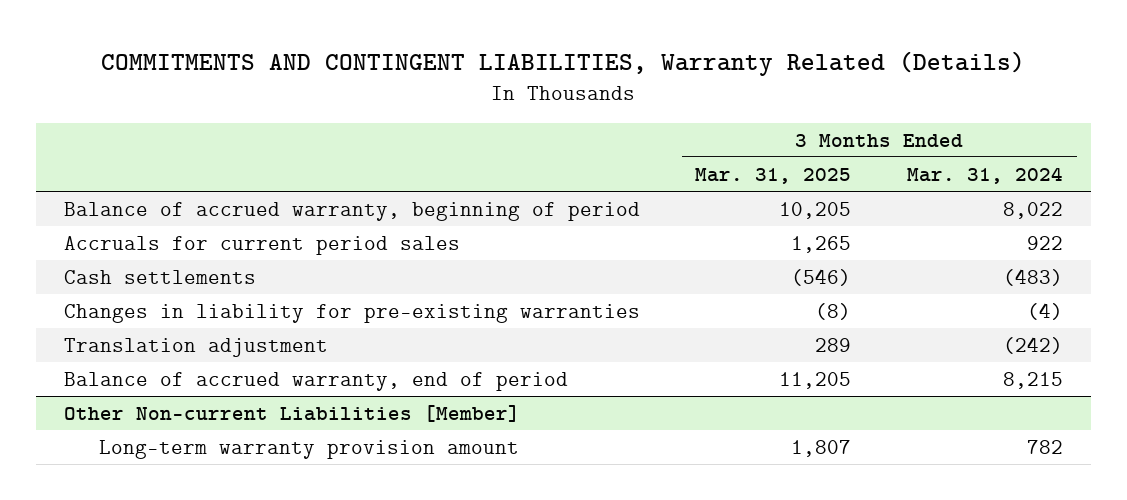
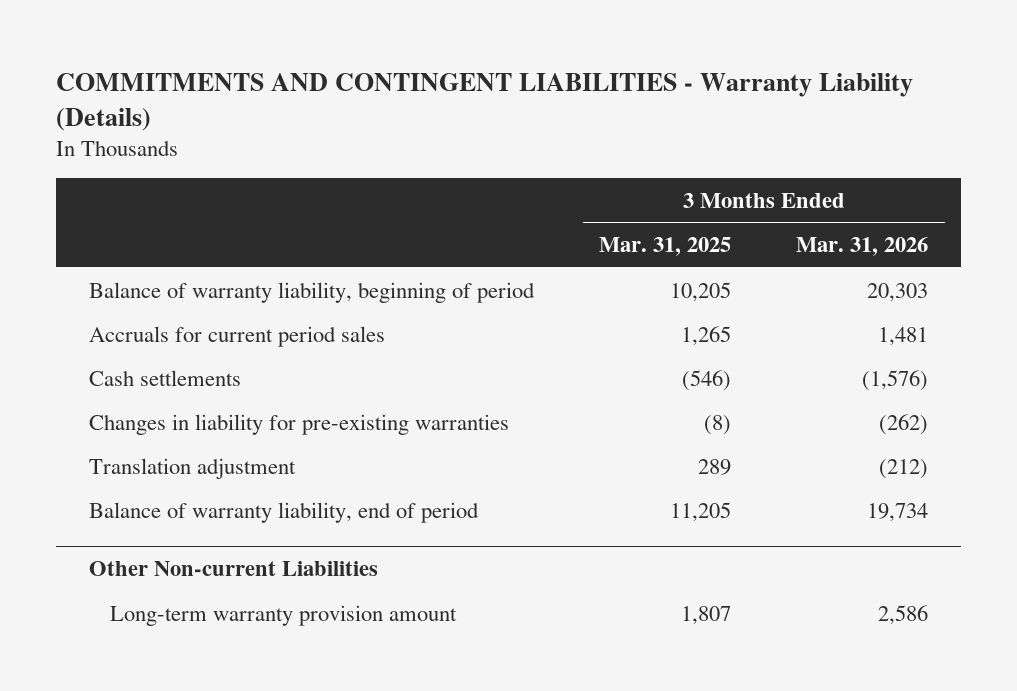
- COMMITMENTS AND CONTINGENT LIABILITIES, Warranty Related (Details)
+ COMMITMENTS AND CONTINGENT LIABILITIES - Warranty Liability (Details)
- | 3 Months Ended Mar. 31, 2025 | 3 Months Ended Mar. 31, 2024
+ | 3 Months Ended Mar. 31, 2025 | 3 Months Ended Mar. 31, 2026
- Balance of accrued warranty, beginning of period | 10,205 | 8,022
+ Balance of warranty liability, beginning of period | 10,205 | 20,303
- Balance of accrued warranty, end of period | 11,205 | 8,215
- Other Non-current Liabilities [Member]
+ Balance of warranty liability, end of period | 11,205 | 19,734
+ Other Non-current Liabilities

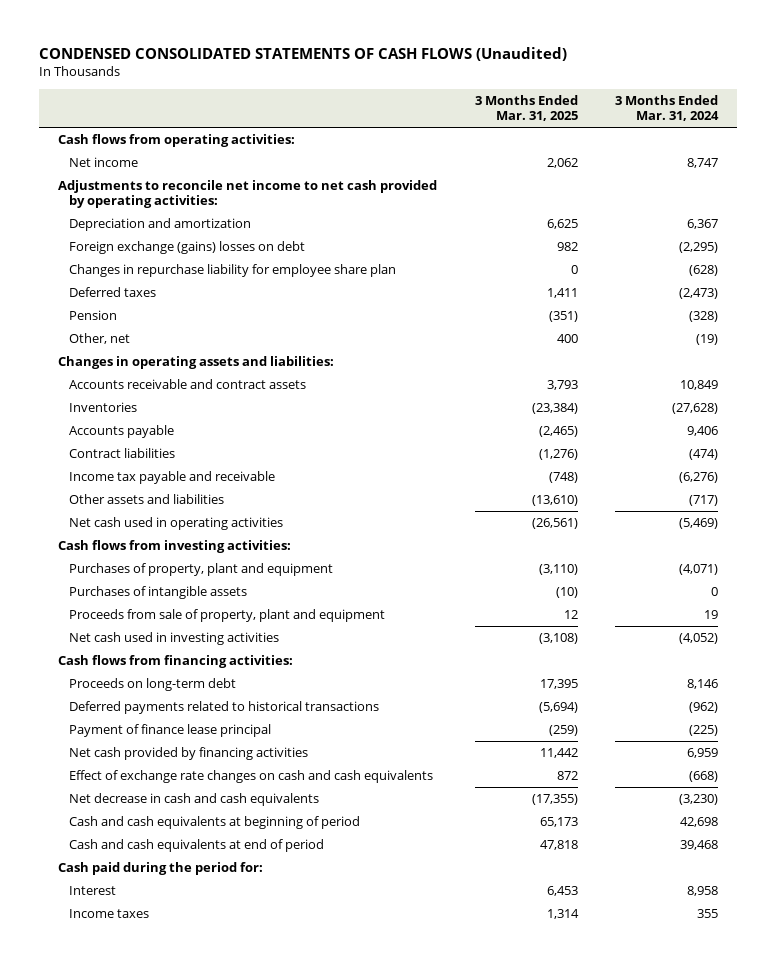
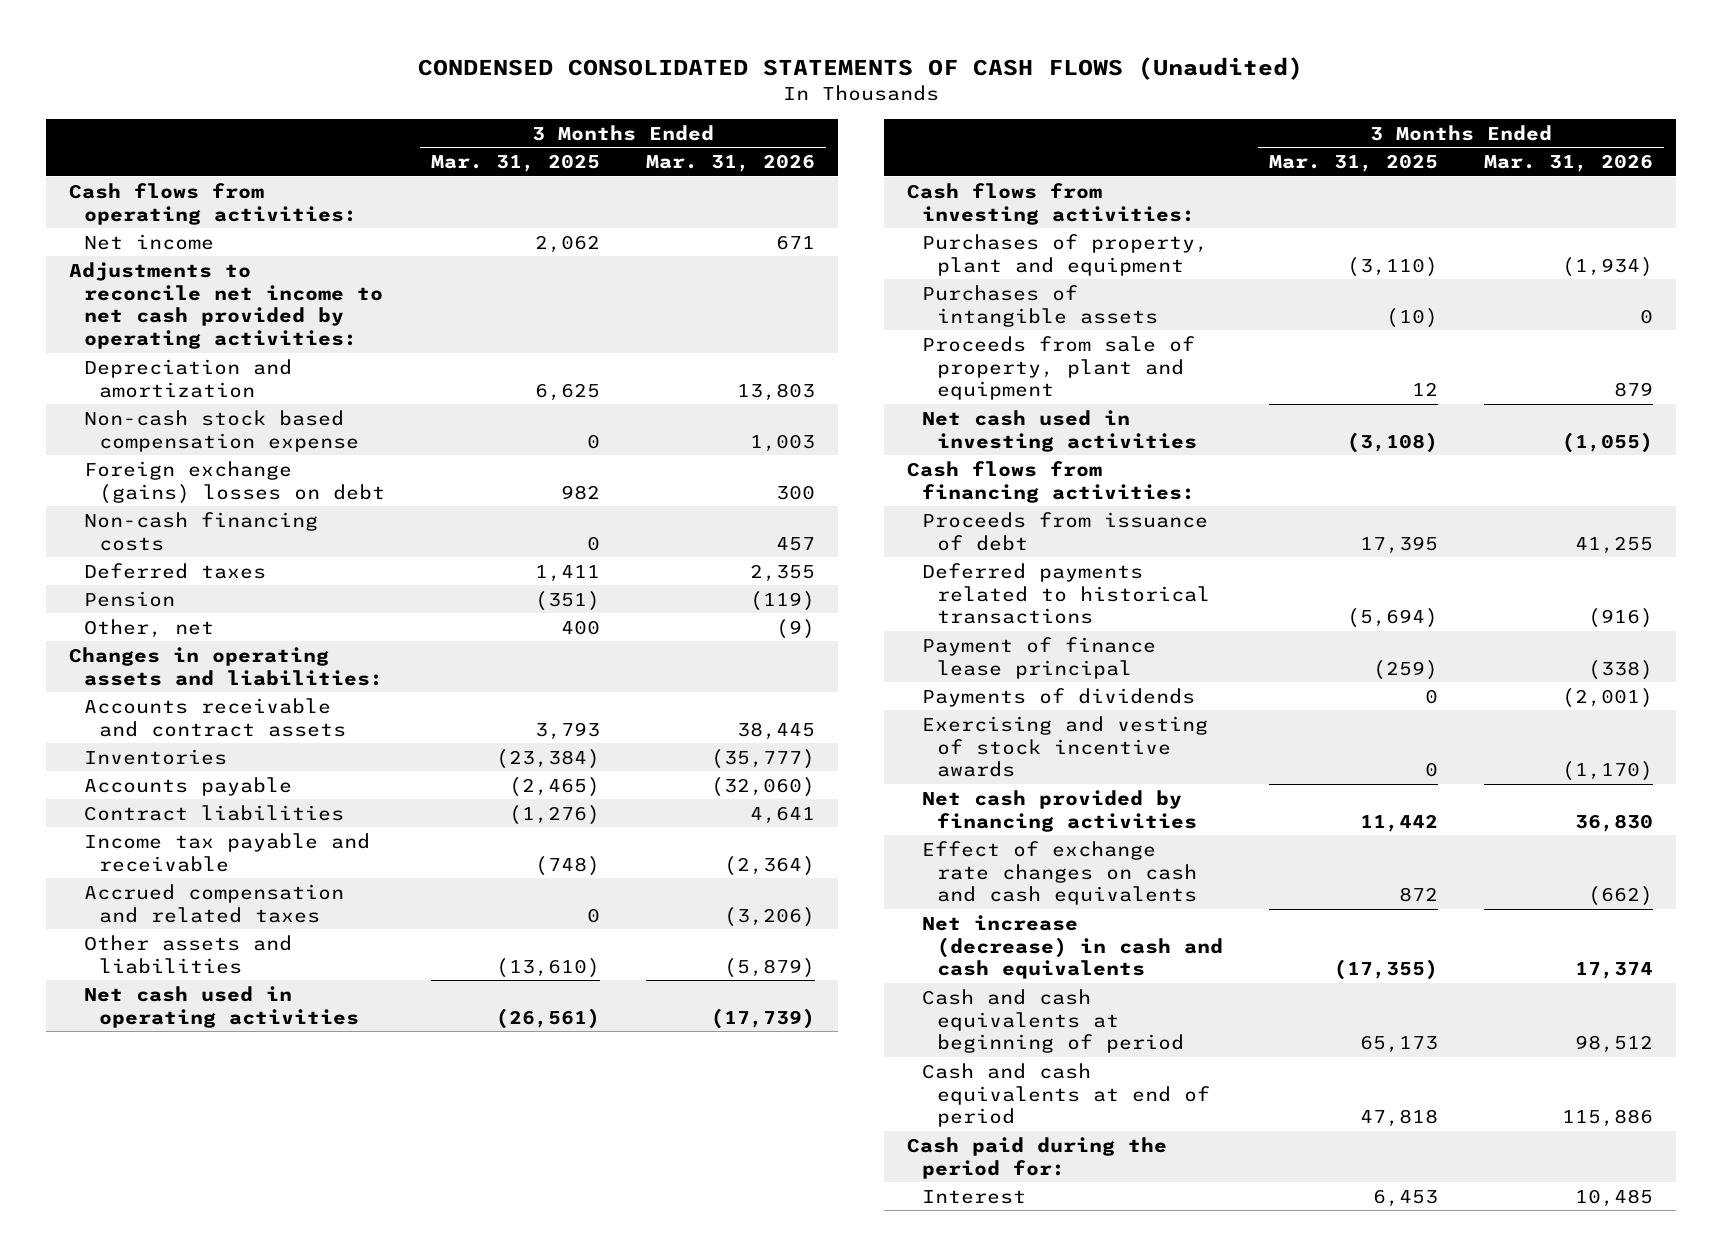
- | 3 Months Ended Mar. 31, 2025 | 3 Months Ended Mar. 31, 2024
+ | 3 Months Ended Mar. 31, 2025 | 3 Months Ended Mar. 31, 2026
+ Non-cash stock based compensation expense | 0 | 1,003
- Changes in repurchase liability for employee share plan | 0 | (628)
+ Non-cash financing costs | 0 | 457
+ Accrued compensation and related taxes | 0 | (3,206)
- Proceeds on long-term debt | 17,395 | 8,146
+ Proceeds from issuance of debt | 17,395 | 41,255
+ Payments of dividends | 0 | (2,001)
+ Exercising and vesting of stock incentive awards | 0 | (1,170)
- Net decrease in cash and cash equivalents | (17,355) | (3,230)
+ Net increase (decrease) in cash and cash equivalents | (17,355) | 17,374
- Income taxes | 1,314 | 355

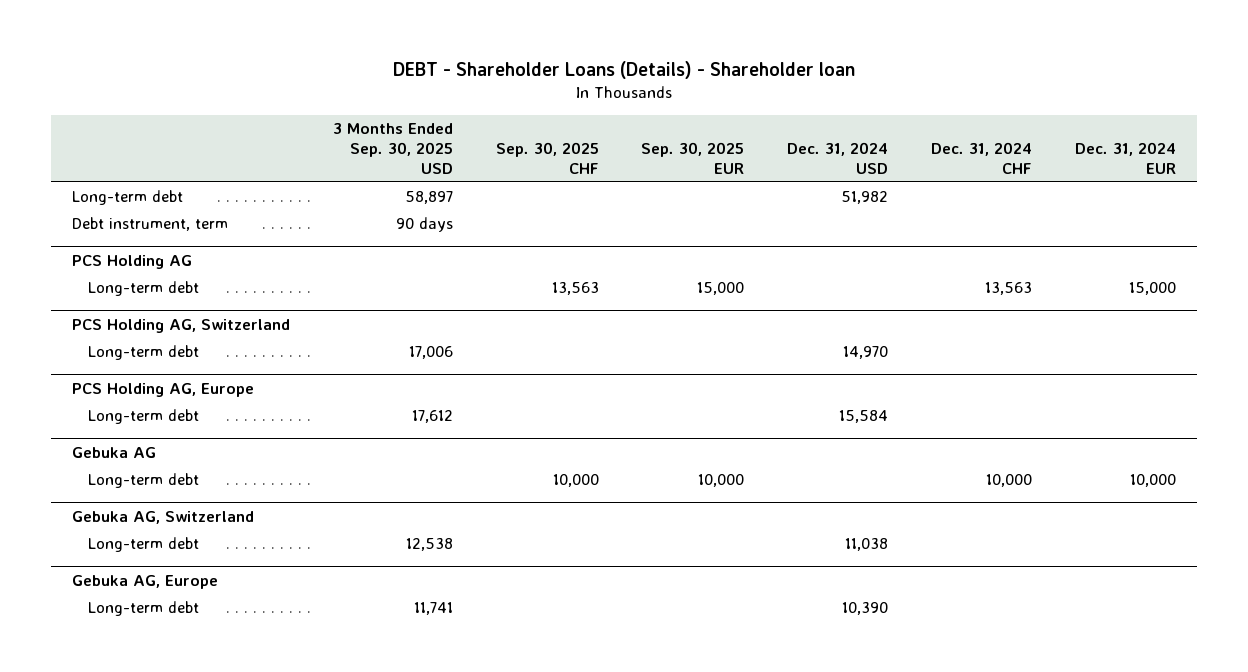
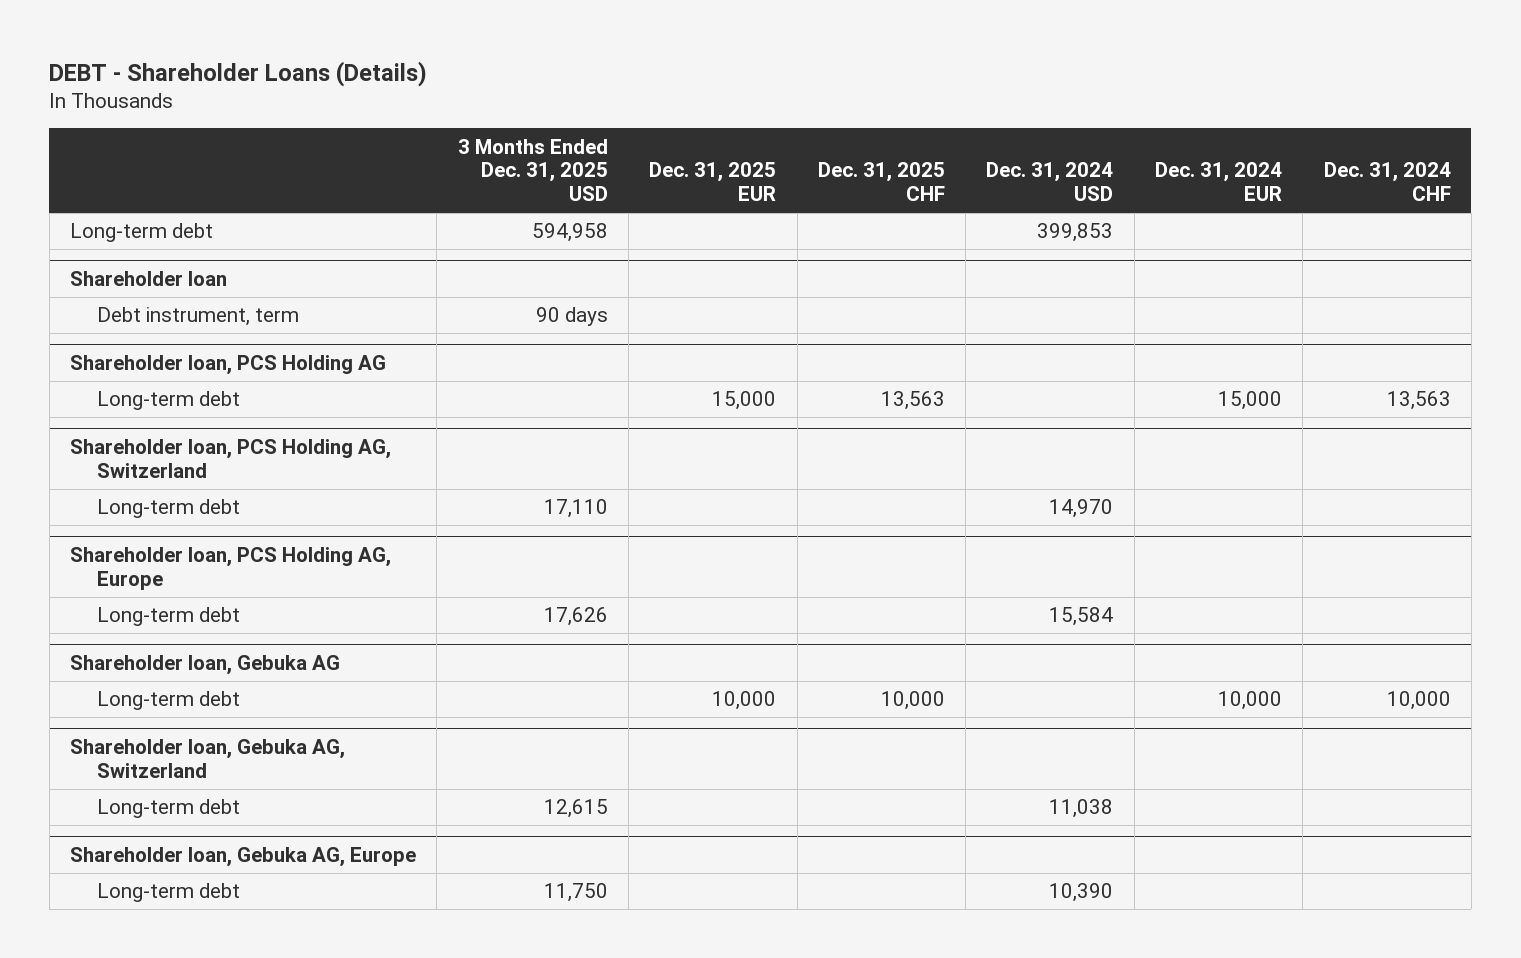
- DEBT - Shareholder Loans (Details) - Shareholder loan
+ DEBT - Shareholder Loans (Details)
- | 3 Months Ended Sep. 30, 2025 USD | Sep. 30, 2025 CHF | Sep. 30, 2025 EUR | Dec. 31, 2024 USD | Dec. 31, 2024 CHF | Dec. 31, 2024 EUR
+ | 3 Months Ended Dec. 31, 2025 USD | Dec. 31, 2025 EUR | Dec. 31, 2025 CHF | Dec. 31, 2024 USD | Dec. 31, 2024 EUR | Dec. 31, 2024 CHF
- Long-term debt | 58,897 | | | 51,982 | |
+ Long-term debt | 594,958 | | | 399,853 | |
+ Shareholder loan
- PCS Holding AG
+ Shareholder loan, PCS Holding AG
- PCS Holding AG, Switzerland
+ Shareholder loan, PCS Holding AG, Switzerland
- PCS Holding AG, Europe
+ Shareholder loan, PCS Holding AG, Europe
- Gebuka AG
+ Shareholder loan, Gebuka AG
- Gebuka AG, Switzerland
+ Shareholder loan, Gebuka AG, Switzerland
- Gebuka AG, Europe
+ Shareholder loan, Gebuka AG, Europe

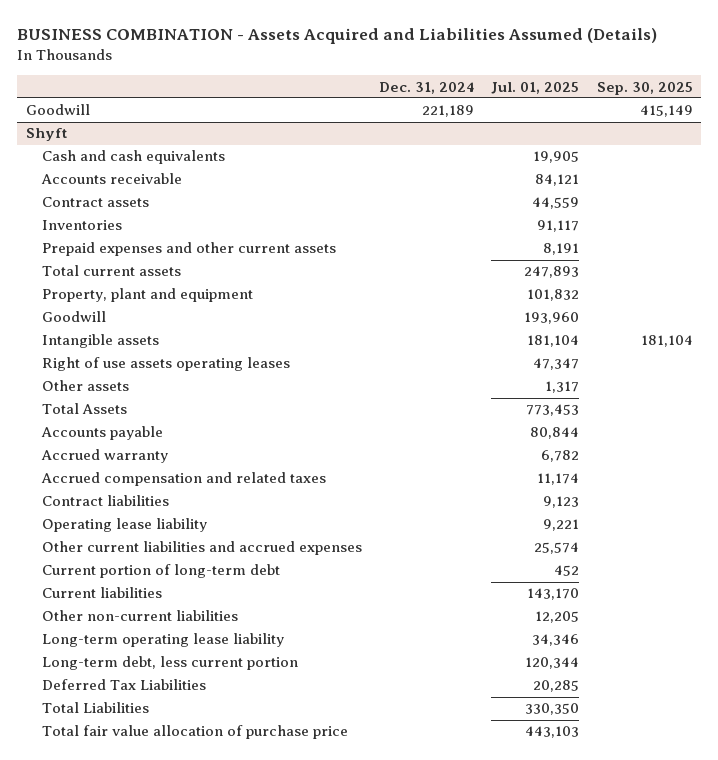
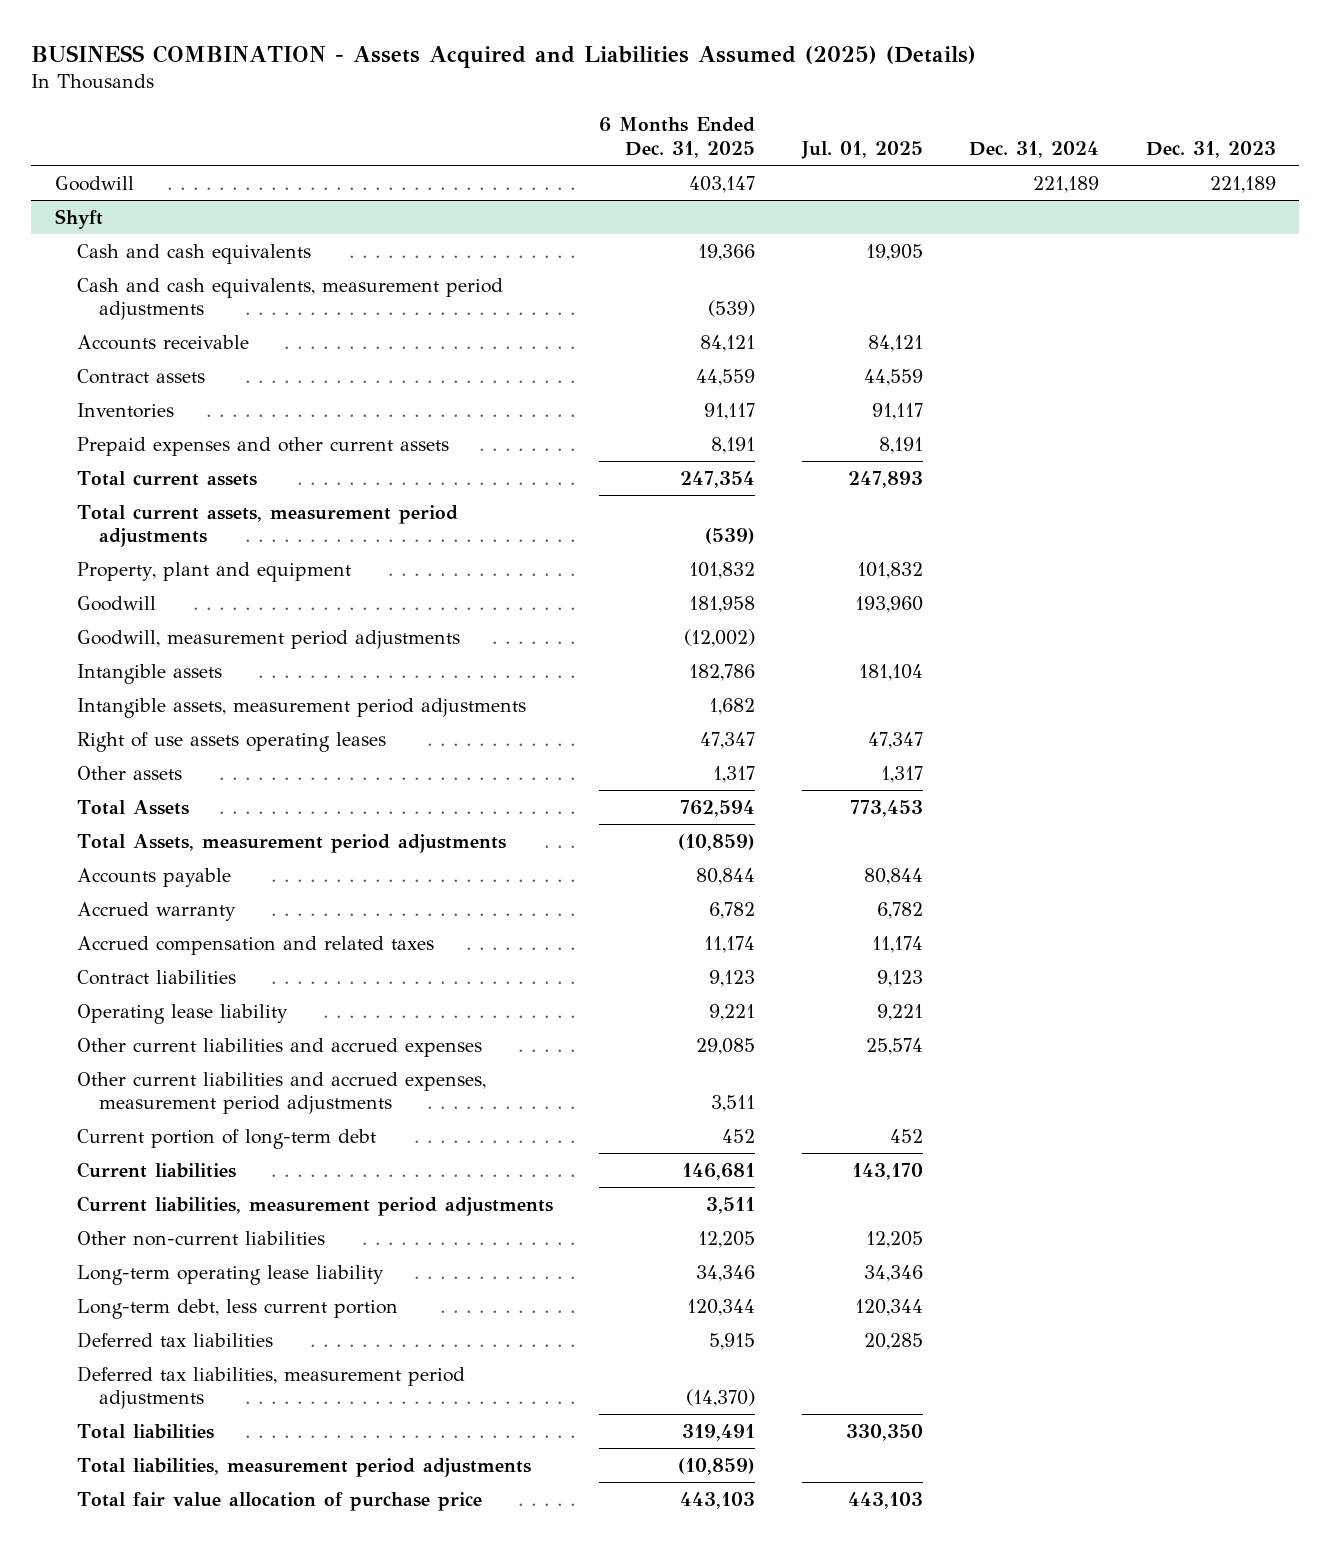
- BUSINESS COMBINATION - Assets Acquired and Liabilities Assumed (Details)
+ BUSINESS COMBINATION - Assets Acquired and Liabilities Assumed (2025) (Details)
- | Dec. 31, 2024 | Jul. 01, 2025 | Sep. 30, 2025
+ | 6 Months Ended Dec. 31, 2025 | Jul. 01, 2025 | Dec. 31, 2024 | Dec. 31, 2023
@ Shyft
+ Cash and cash equivalents, measurement period adjustments | (539) | | |
+ Total current assets, measurement period adjustments | (539) | | |
+ Goodwill, measurement period adjustments | (12,002) | | |
+ Intangible assets, measurement period adjustments | 1,682 | | |
+ Total Assets, measurement period adjustments | (10,859) | | |
+ Other current liabilities and accrued expenses, measurement period adjustments | 3,511 | | |
+ Current liabilities, measurement period adjustments | 3,511 | | |
- Deferred Tax Liabilities | | 20,285 |
- Total Liabilities | | 330,350 |
+ Deferred tax liabilities | 5,915 | 20,285 | |
+ Deferred tax liabilities, measurement period adjustments | (14,370) | | |
+ Total liabilities | 319,491 | 330,350 | |
+ Total liabilities, measurement period adjustments | (10,859) | | |

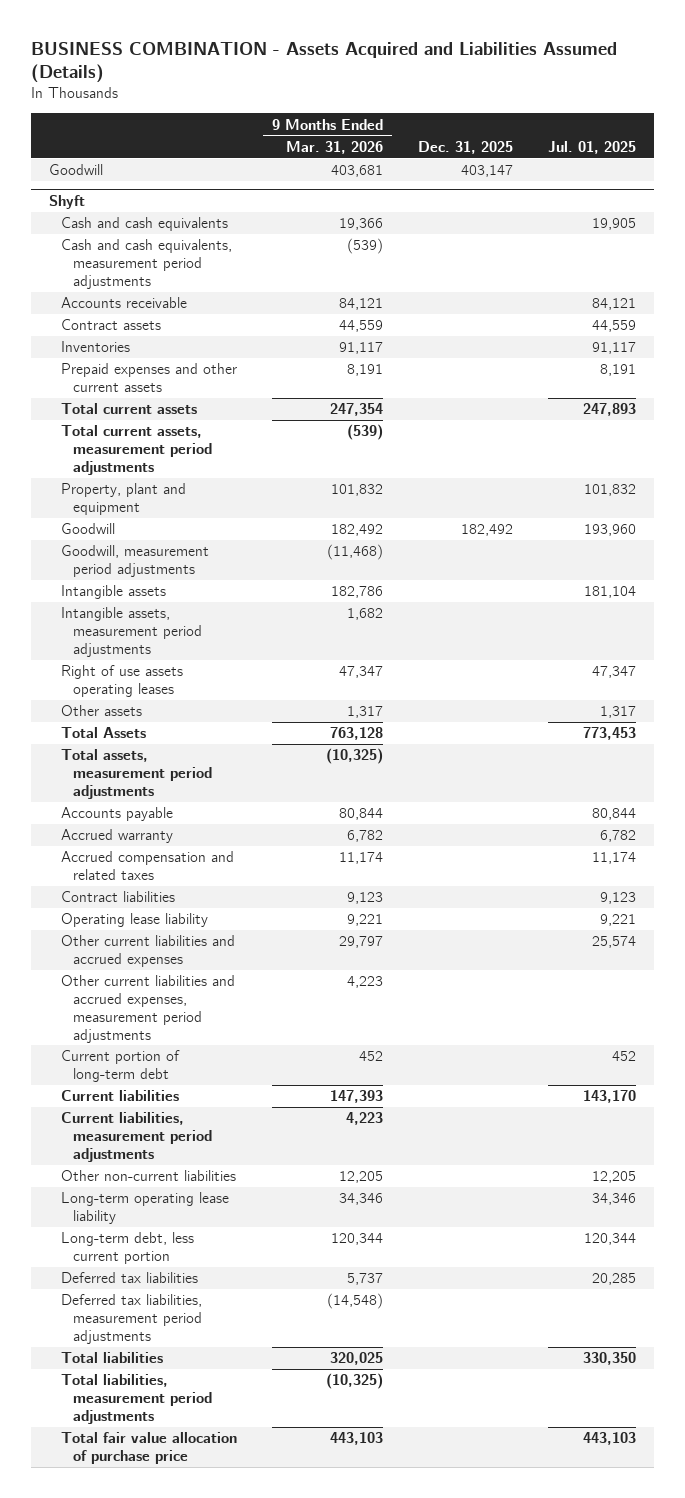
- BUSINESS COMBINATION - Assets Acquired and Liabilities Assumed (2025) (Details)
+ BUSINESS COMBINATION - Assets Acquired and Liabilities Assumed (Details)
- | 6 Months Ended Dec. 31, 2025 | Jul. 01, 2025 | Dec. 31, 2024 | Dec. 31, 2023
+ | 9 Months Ended Mar. 31, 2026 | Dec. 31, 2025 | Jul. 01, 2025
@ Shyft
- Total Assets, measurement period adjustments | (10,859) | | |
+ Total assets, measurement period adjustments | (10,325) | |

